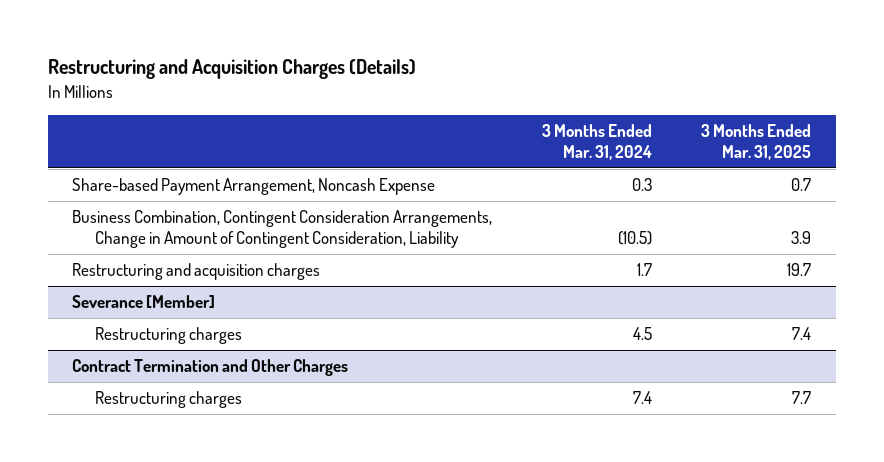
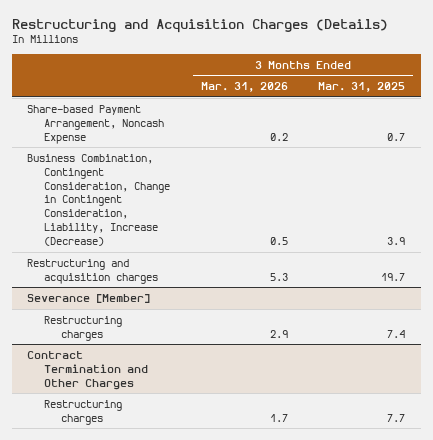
- | 3 Months Ended Mar. 31, 2024 | 3 Months Ended Mar. 31, 2025
+ | 3 Months Ended Mar. 31, 2026 | 3 Months Ended Mar. 31, 2025
- Business Combination, Contingent Consideration Arrangements, Change in Amount of Contingent Consideration, Liability | (10.5) | 3.9
+ Business Combination, Contingent Consideration, Change in Contingent Consideration, Liability, Increase (Decrease) | 0.5 | 3.9

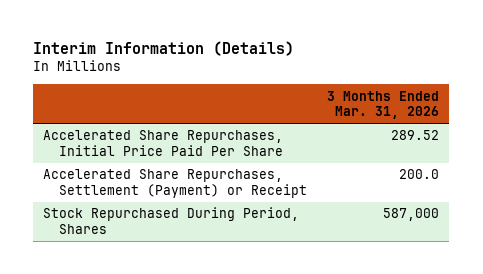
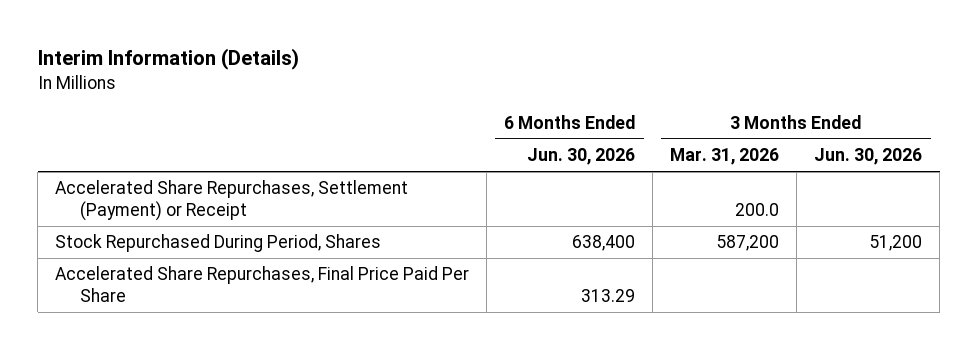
- | 3 Months Ended Mar. 31, 2026
+ | 6 Months Ended Jun. 30, 2026 | 3 Months Ended Mar. 31, 2026 | 3 Months Ended Jun. 30, 2026
- Accelerated Share Repurchases, Initial Price Paid Per Share | 289.52
- Stock Repurchased During Period, Shares | 587,000
+ Stock Repurchased During Period, Shares | 638,400 | 587,200 | 51,200
+ Accelerated Share Repurchases, Final Price Paid Per Share | 313.29 | |

